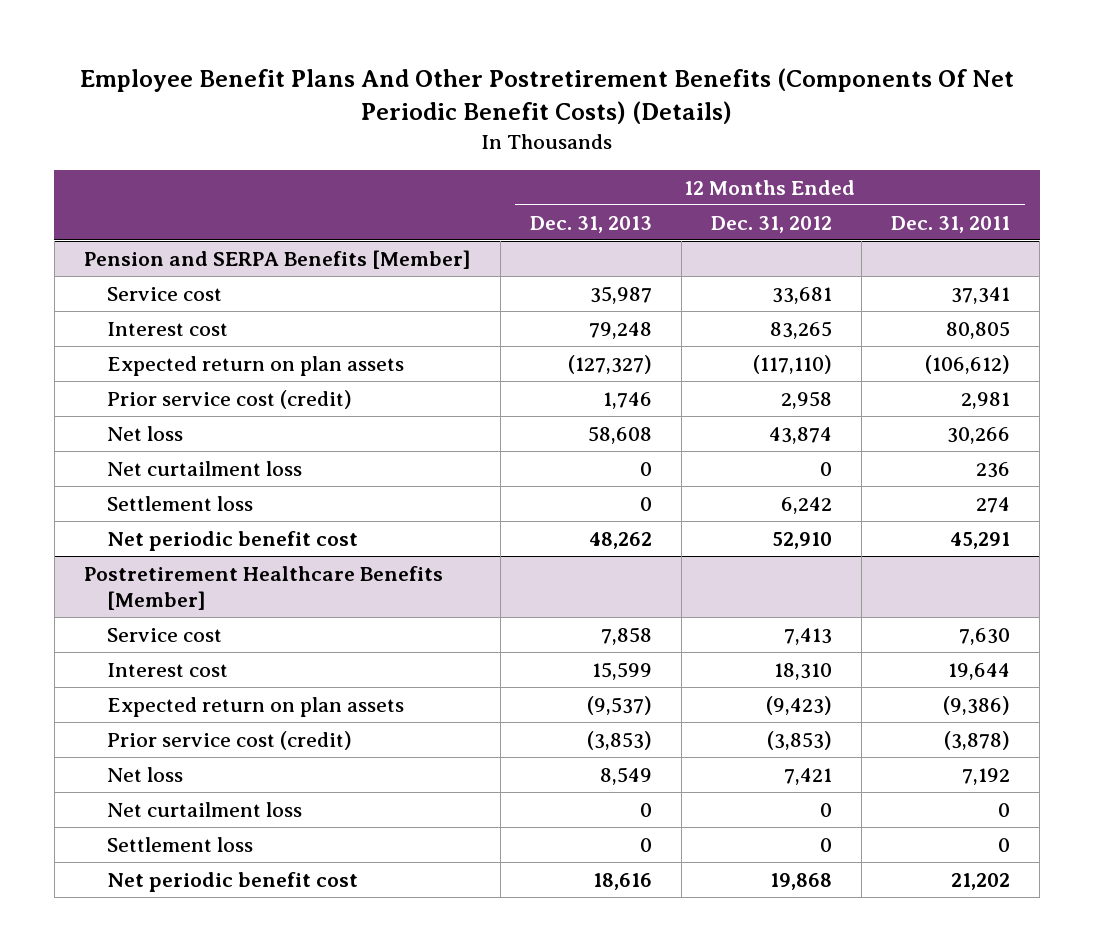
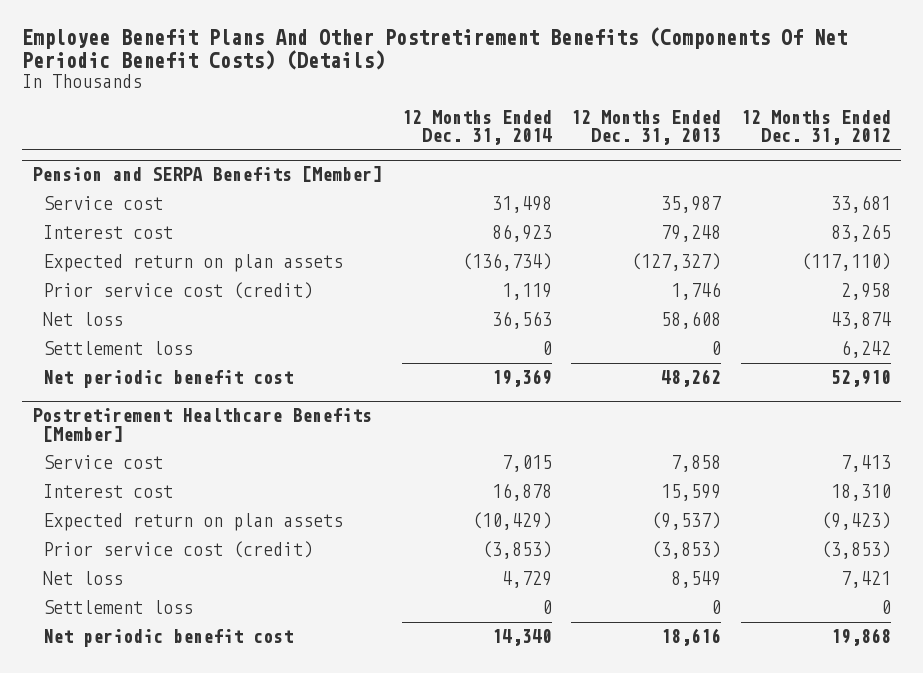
- | 12 Months Ended Dec. 31, 2013 | 12 Months Ended Dec. 31, 2012 | 12 Months Ended Dec. 31, 2011
+ | 12 Months Ended Dec. 31, 2014 | 12 Months Ended Dec. 31, 2013 | 12 Months Ended Dec. 31, 2012
@ Pension and SERPA Benefits [Member]
- Net curtailment loss | 0 | 0 | 236
@ Postretirement Healthcare Benefits [Member]
- Net curtailment loss | 0 | 0 | 0

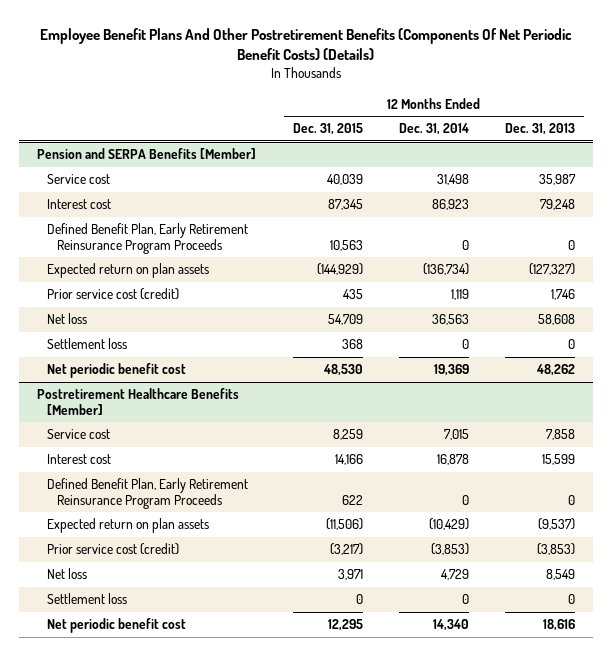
- | 12 Months Ended Dec. 31, 2014 | 12 Months Ended Dec. 31, 2013 | 12 Months Ended Dec. 31, 2012
+ | 12 Months Ended Dec. 31, 2015 | 12 Months Ended Dec. 31, 2014 | 12 Months Ended Dec. 31, 2013
@ Pension and SERPA Benefits [Member]
+ Defined Benefit Plan, Early Retirement Reinsurance Program Proceeds | 10,563 | 0 | 0
@ Postretirement Healthcare Benefits [Member]
+ Defined Benefit Plan, Early Retirement Reinsurance Program Proceeds | 622 | 0 | 0

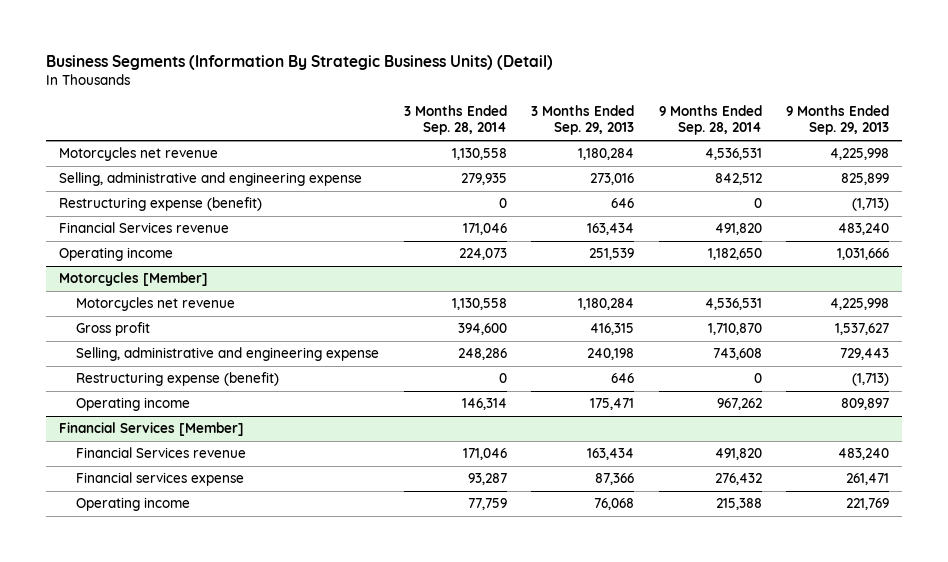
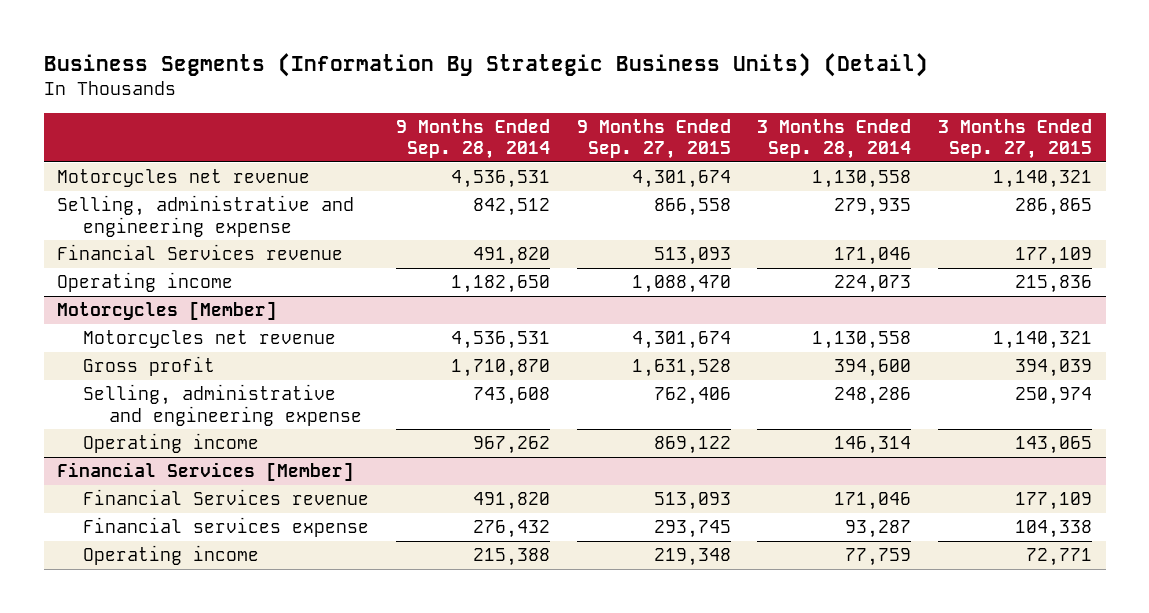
- | 3 Months Ended Sep. 28, 2014 | 3 Months Ended Sep. 29, 2013 | 9 Months Ended Sep. 28, 2014 | 9 Months Ended Sep. 29, 2013
+ | 9 Months Ended Sep. 28, 2014 | 9 Months Ended Sep. 27, 2015 | 3 Months Ended Sep. 28, 2014 | 3 Months Ended Sep. 27, 2015
- Restructuring expense (benefit) | 0 | 646 | 0 | (1,713)
@ Motorcycles [Member]
- Restructuring expense (benefit) | 0 | 646 | 0 | (1,713)

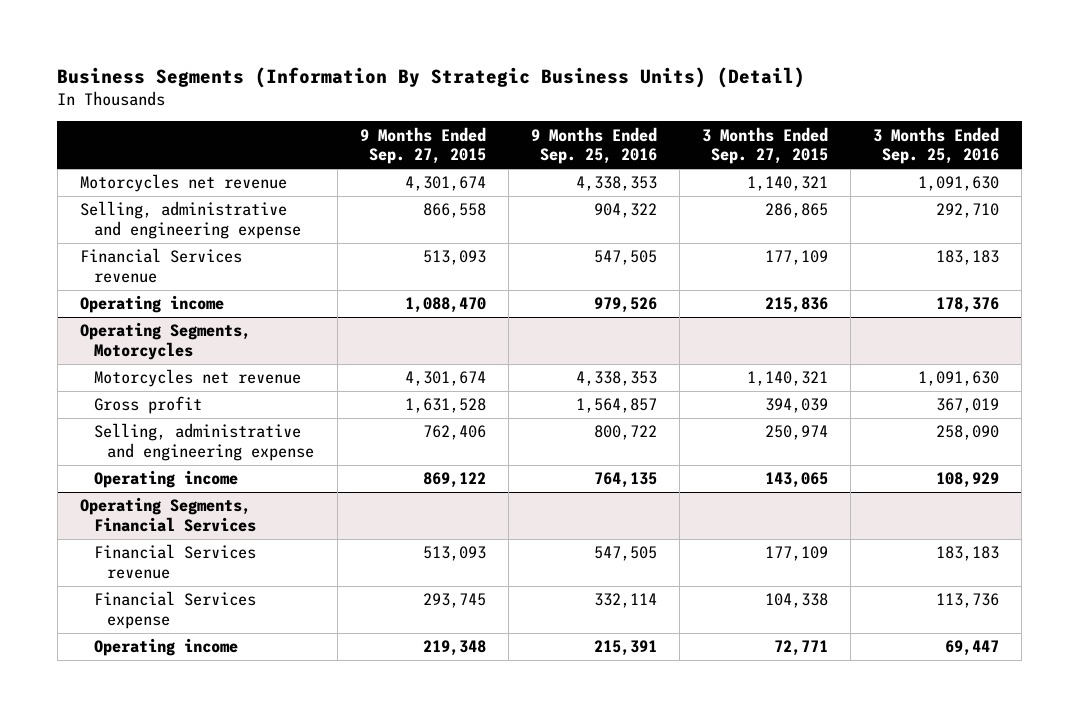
- | 9 Months Ended Sep. 28, 2014 | 9 Months Ended Sep. 27, 2015 | 3 Months Ended Sep. 28, 2014 | 3 Months Ended Sep. 27, 2015
+ | 9 Months Ended Sep. 27, 2015 | 9 Months Ended Sep. 25, 2016 | 3 Months Ended Sep. 27, 2015 | 3 Months Ended Sep. 25, 2016
- Motorcycles [Member]
+ Operating Segments, Motorcycles
- Financial Services [Member]
+ Operating Segments, Financial Services
- Financial services expense | 276,432 | 293,745 | 93,287 | 104,338
+ Financial Services expense | 293,745 | 332,114 | 104,338 | 113,736

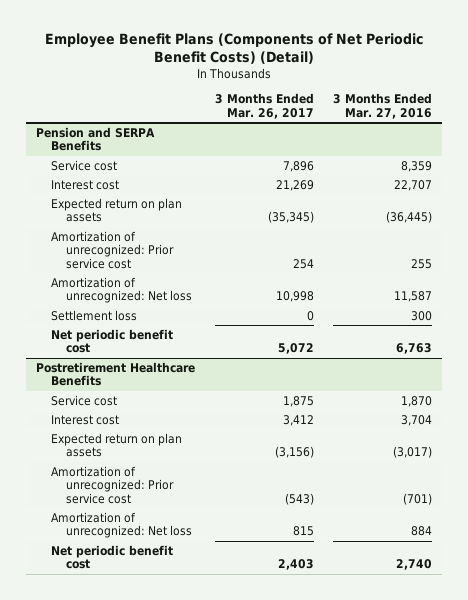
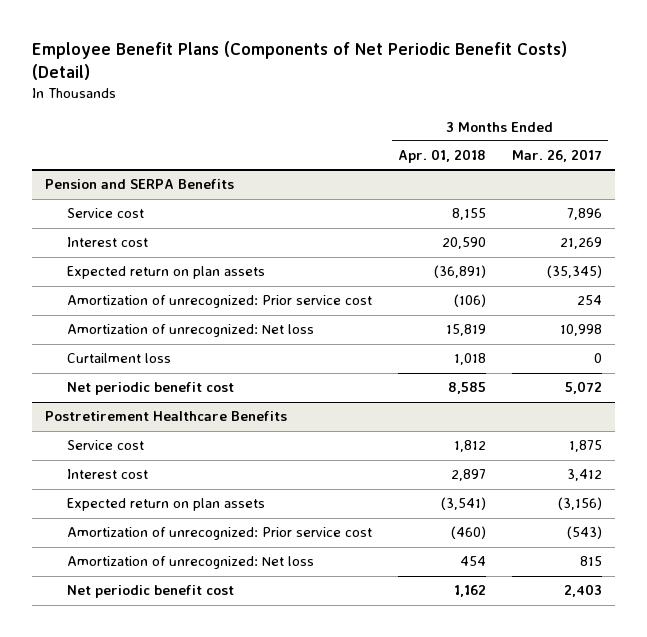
- | 3 Months Ended Mar. 26, 2017 | 3 Months Ended Mar. 27, 2016
+ | 3 Months Ended Apr. 01, 2018 | 3 Months Ended Mar. 26, 2017
@ Pension and SERPA Benefits
- Settlement loss | 0 | 300
+ Curtailment loss | 1,018 | 0

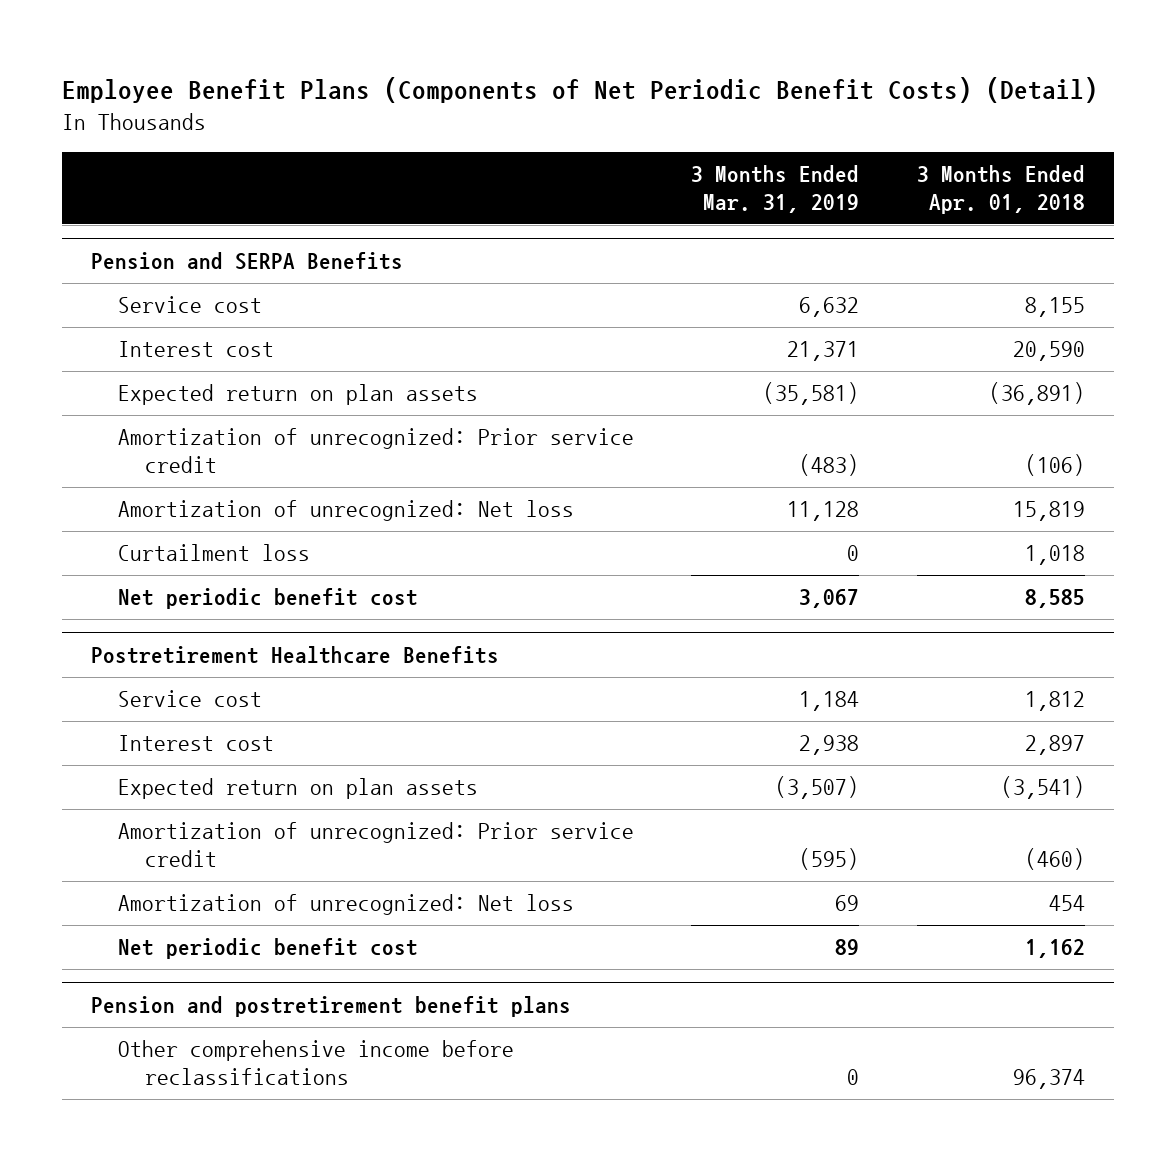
- | 3 Months Ended Apr. 01, 2018 | 3 Months Ended Mar. 26, 2017
+ | 3 Months Ended Mar. 31, 2019 | 3 Months Ended Apr. 01, 2018
@ Pension and SERPA Benefits
- Amortization of unrecognized: Prior service cost | (106) | 254
+ Amortization of unrecognized: Prior service credit | (483) | (106)
@ Postretirement Healthcare Benefits
- Amortization of unrecognized: Prior service cost | (460) | (543)
+ Amortization of unrecognized: Prior service credit | (595) | (460)
+ Pension and postretirement benefit plans
+ Other comprehensive income before reclassifications | 0 | 96,374

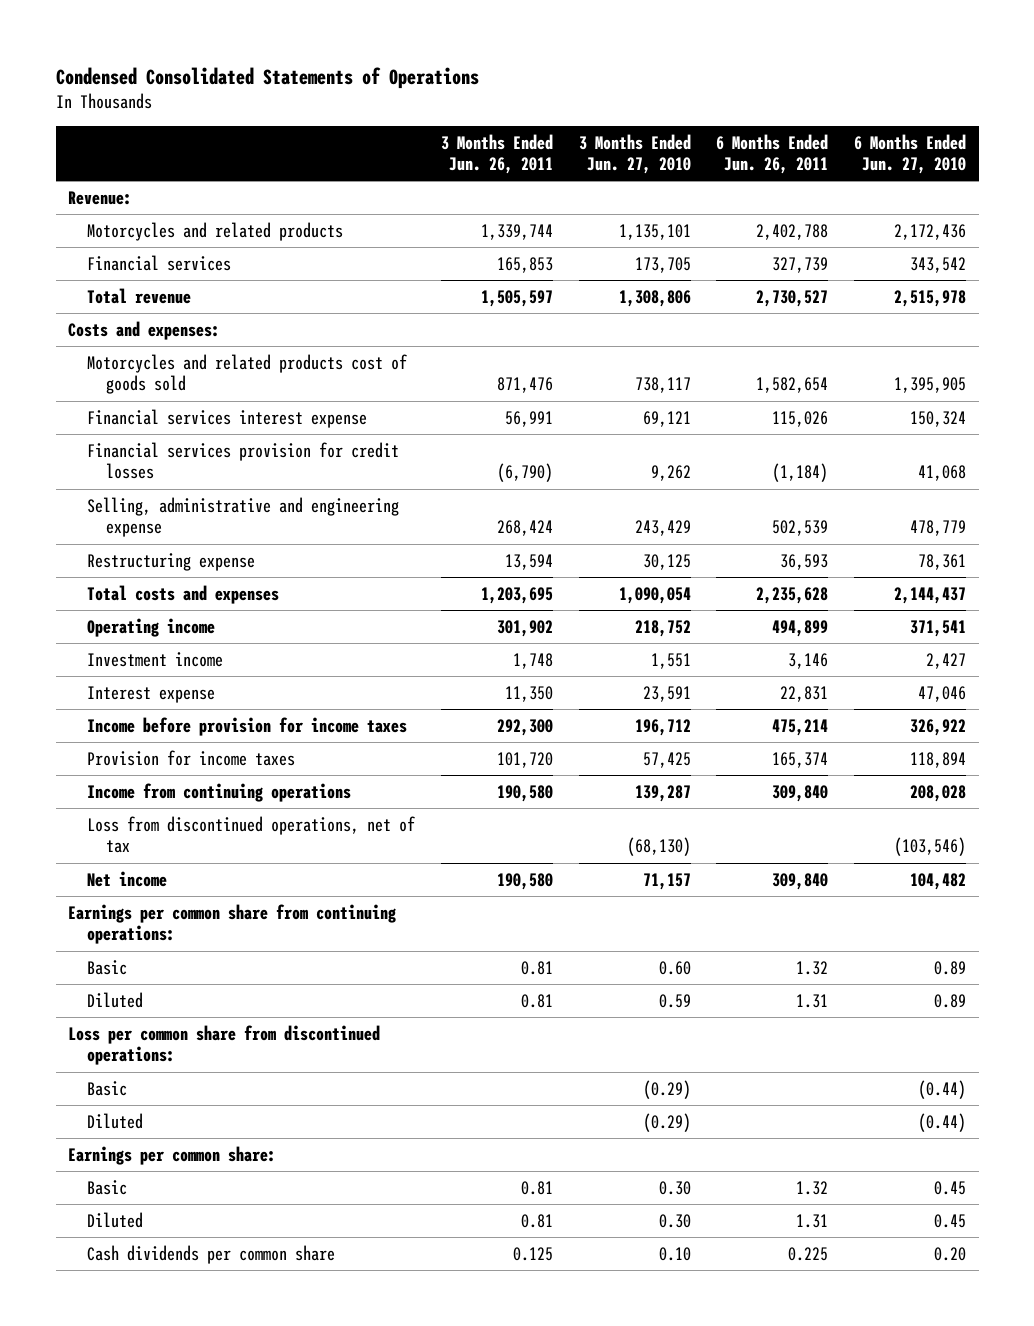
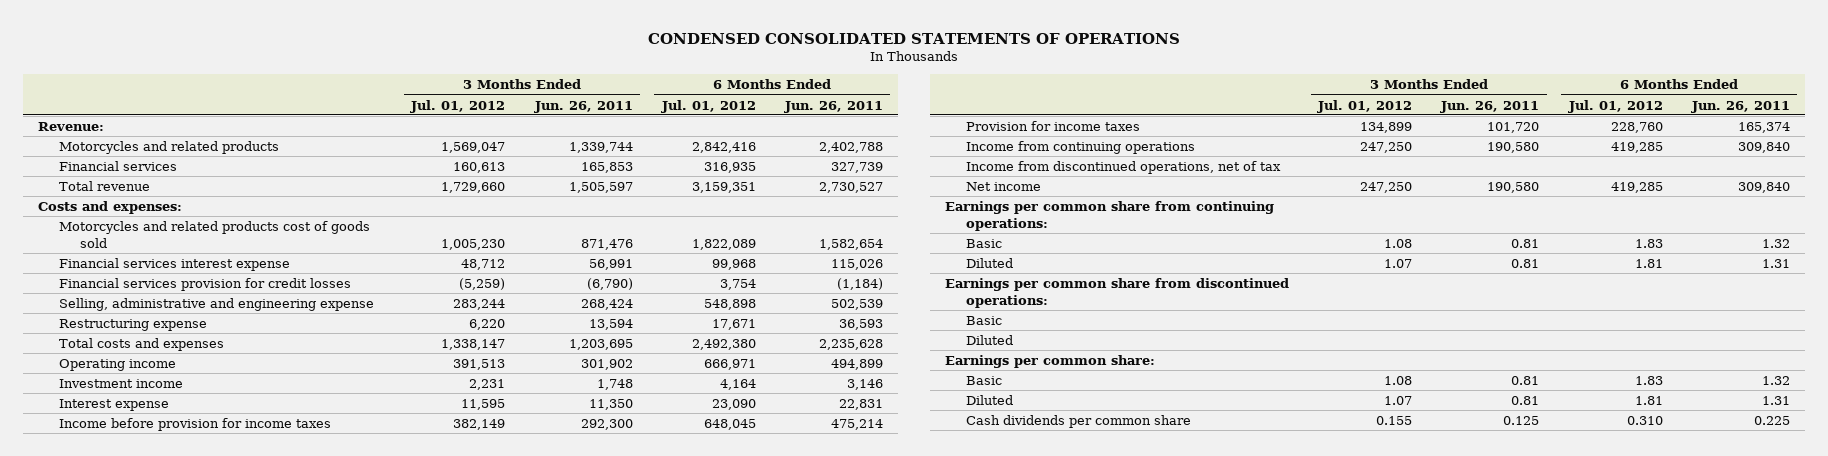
- Condensed Consolidated Statements of Operations
+ CONDENSED CONSOLIDATED STATEMENTS OF OPERATIONS
- | 3 Months Ended Jun. 26, 2011 | 3 Months Ended Jun. 27, 2010 | 6 Months Ended Jun. 26, 2011 | 6 Months Ended Jun. 27, 2010
+ | 3 Months Ended Jul. 01, 2012 | 3 Months Ended Jun. 26, 2011 | 6 Months Ended Jul. 01, 2012 | 6 Months Ended Jun. 26, 2011
- Loss from discontinued operations, net of tax | | (68,130) | | (103,546)
+ Income from discontinued operations, net of tax
- Loss per common share from discontinued operations:
+ Earnings per common share from discontinued operations:

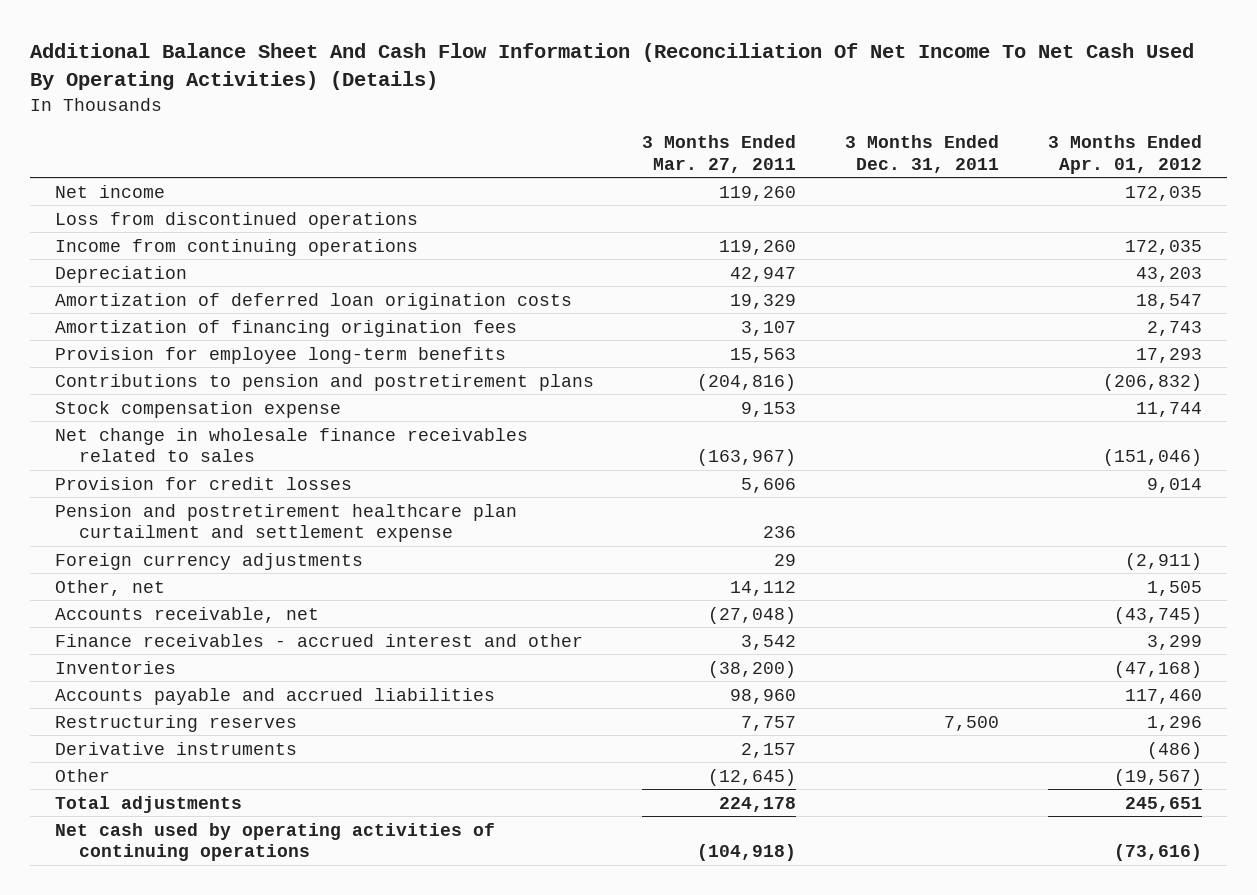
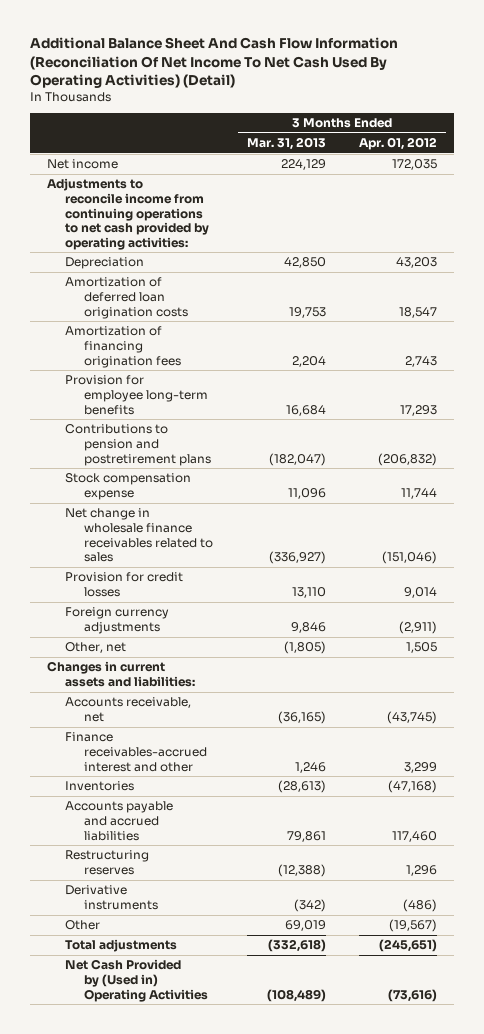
- Additional Balance Sheet And Cash Flow Information (Reconciliation Of Net Income To Net Cash Used By Operating Activities) (Details)
+ Additional Balance Sheet And Cash Flow Information (Reconciliation Of Net Income To Net Cash Used By Operating Activities) (Detail)
- | 3 Months Ended Mar. 27, 2011 | 3 Months Ended Dec. 31, 2011 | 3 Months Ended Apr. 01, 2012
+ | 3 Months Ended Mar. 31, 2013 | 3 Months Ended Apr. 01, 2012
- Loss from discontinued operations
- Income from continuing operations | 119,260 | | 172,035
+ Adjustments to reconcile income from continuing operations to net cash provided by operating activities:
- Pension and postretirement healthcare plan curtailment and settlement expense | 236 | |
+ Changes in current assets and liabilities:
- Finance receivables - accrued interest and other | 3,542 | | 3,299
+ Finance receivables-accrued interest and other | 1,246 | 3,299
- Total adjustments | 224,178 | | 245,651
- Net cash used by operating activities of continuing operations | (104,918) | | (73,616)
+ Total adjustments | (332,618) | (245,651)
+ Net Cash Provided by (Used in) Operating Activities | (108,489) | (73,616)

